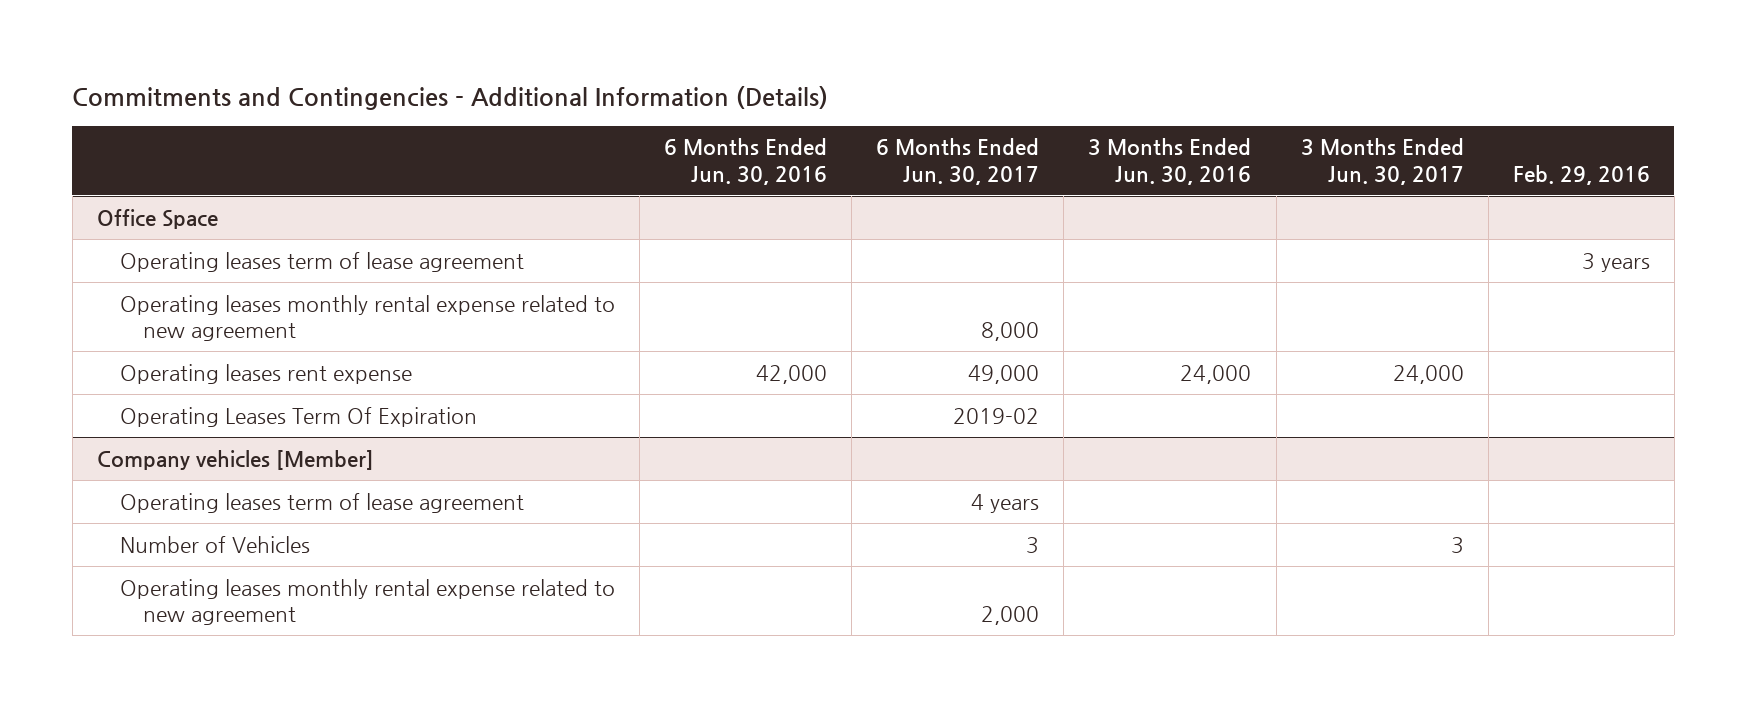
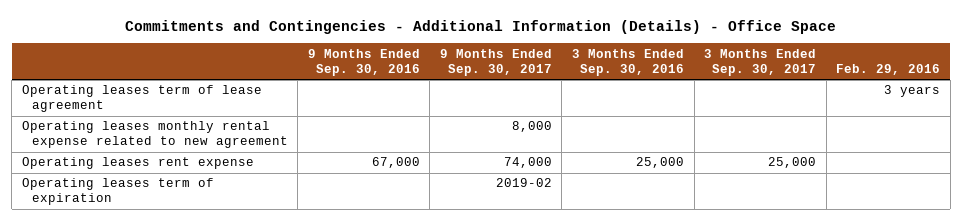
- Commitments and Contingencies - Additional Information (Details)
+ Commitments and Contingencies - Additional Information (Details) - Office Space
- | 6 Months Ended Jun. 30, 2016 | 6 Months Ended Jun. 30, 2017 | 3 Months Ended Jun. 30, 2016 | 3 Months Ended Jun. 30, 2017 | Feb. 29, 2016
+ | 9 Months Ended Sep. 30, 2016 | 9 Months Ended Sep. 30, 2017 | 3 Months Ended Sep. 30, 2016 | 3 Months Ended Sep. 30, 2017 | Feb. 29, 2016
- Office Space
- Operating Leases Term Of Expiration | | 2019-02 | | |
- Company vehicles [Member]
- Operating leases term of lease agreement | | 4 years | | |
- Number of Vehicles | | 3 | | 3 |
- Operating leases monthly rental expense related to new agreement | | 2,000 | | |
+ Operating leases term of expiration | | 2019-02 | | |

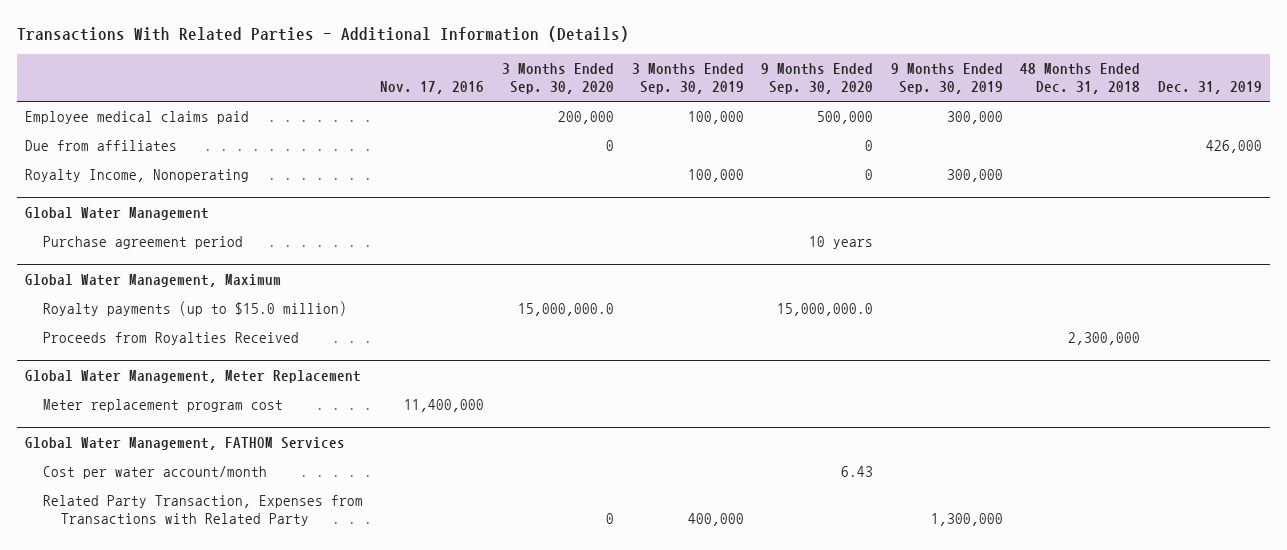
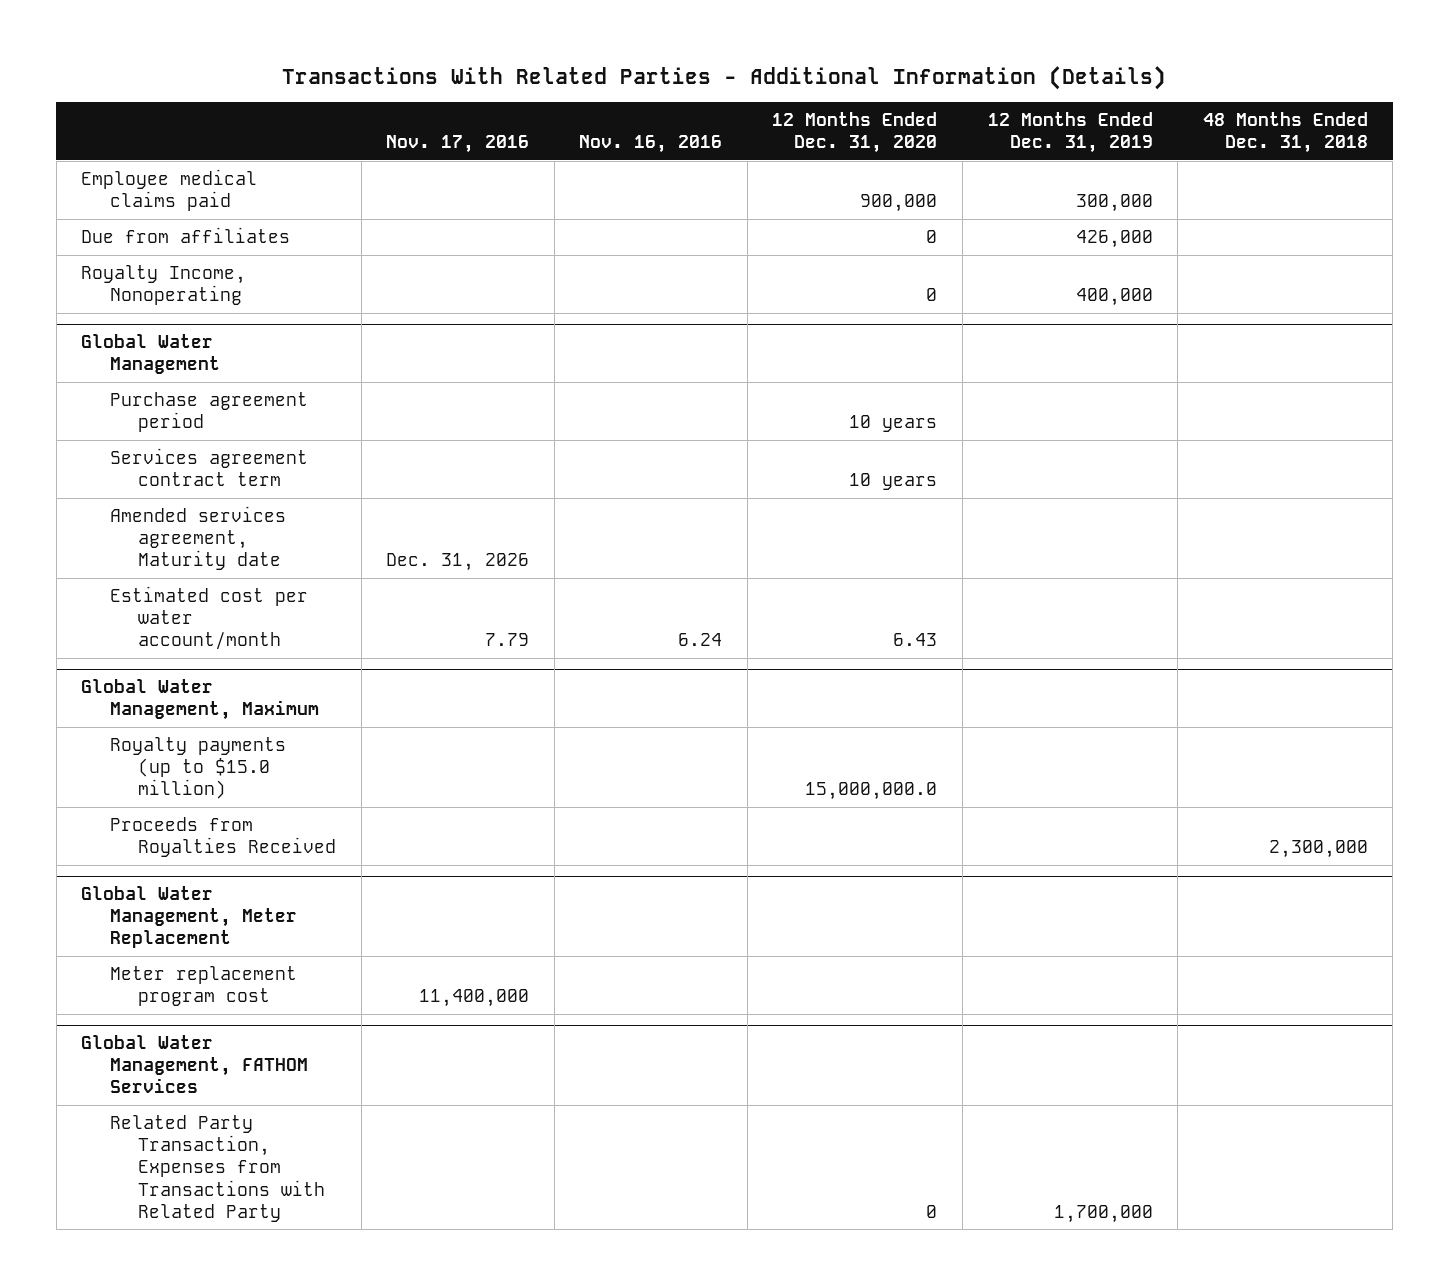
- | Nov. 17, 2016 | 3 Months Ended Sep. 30, 2020 | 3 Months Ended Sep. 30, 2019 | 9 Months Ended Sep. 30, 2020 | 9 Months Ended Sep. 30, 2019 | 48 Months Ended Dec. 31, 2018 | Dec. 31, 2019
+ | Nov. 17, 2016 | Nov. 16, 2016 | 12 Months Ended Dec. 31, 2020 | 12 Months Ended Dec. 31, 2019 | 48 Months Ended Dec. 31, 2018
@ Global Water Management
+ Services agreement contract term | | | 10 years | |
+ Amended services agreement, Maturity date | Dec. 31, 2026 | | | |
+ Estimated cost per water account/month | 7.79 | 6.24 | 6.43 | |
@ Global Water Management, FATHOM Services
- Cost per water account/month | | | | 6.43 | | |

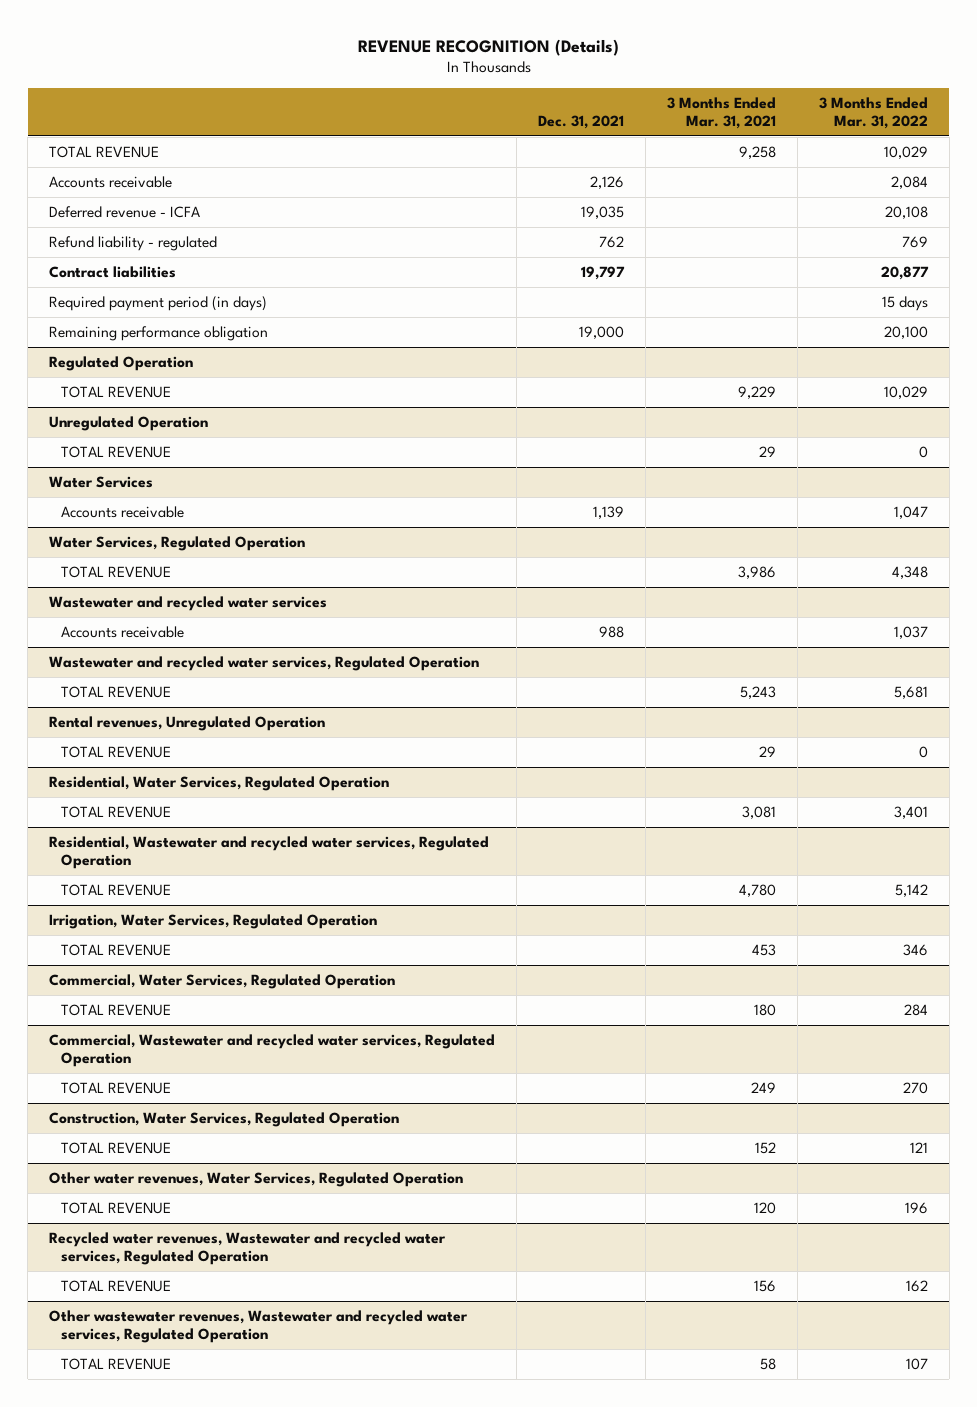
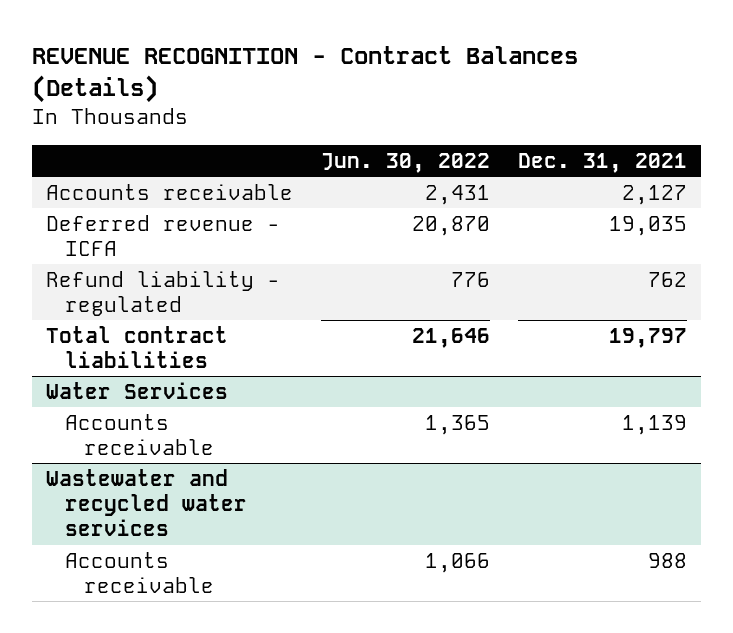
- REVENUE RECOGNITION (Details)
+ REVENUE RECOGNITION - Contract Balances (Details)
- | Dec. 31, 2021 | 3 Months Ended Mar. 31, 2021 | 3 Months Ended Mar. 31, 2022
+ | Jun. 30, 2022 | Dec. 31, 2021
- TOTAL REVENUE | | 9,258 | 10,029
- Accounts receivable | 2,126 | | 2,084
+ Accounts receivable | 2,431 | 2,127
- Contract liabilities | 19,797 | | 20,877
- Required payment period (in days) | | | 15 days
- Remaining performance obligation | 19,000 | | 20,100
- Regulated Operation
- TOTAL REVENUE | | 9,229 | 10,029
- Unregulated Operation
- TOTAL REVENUE | | 29 | 0
+ Total contract liabilities | 21,646 | 19,797
- Water Services, Regulated Operation
- TOTAL REVENUE | | 3,986 | 4,348
- Wastewater and recycled water services, Regulated Operation
- TOTAL REVENUE | | 5,243 | 5,681
- Rental revenues, Unregulated Operation
- TOTAL REVENUE | | 29 | 0
- Residential, Water Services, Regulated Operation
- TOTAL REVENUE | | 3,081 | 3,401
- Residential, Wastewater and recycled water services, Regulated Operation
- TOTAL REVENUE | | 4,780 | 5,142
- Irrigation, Water Services, Regulated Operation
- TOTAL REVENUE | | 453 | 346
- Commercial, Water Services, Regulated Operation
- TOTAL REVENUE | | 180 | 284
- Commercial, Wastewater and recycled water services, Regulated Operation
- TOTAL REVENUE | | 249 | 270
- Construction, Water Services, Regulated Operation
- TOTAL REVENUE | | 152 | 121
- Other water revenues, Water Services, Regulated Operation
- TOTAL REVENUE | | 120 | 196
- Recycled water revenues, Wastewater and recycled water services, Regulated Operation
- TOTAL REVENUE | | 156 | 162
- Other wastewater revenues, Wastewater and recycled water services, Regulated Operation
- TOTAL REVENUE | | 58 | 107

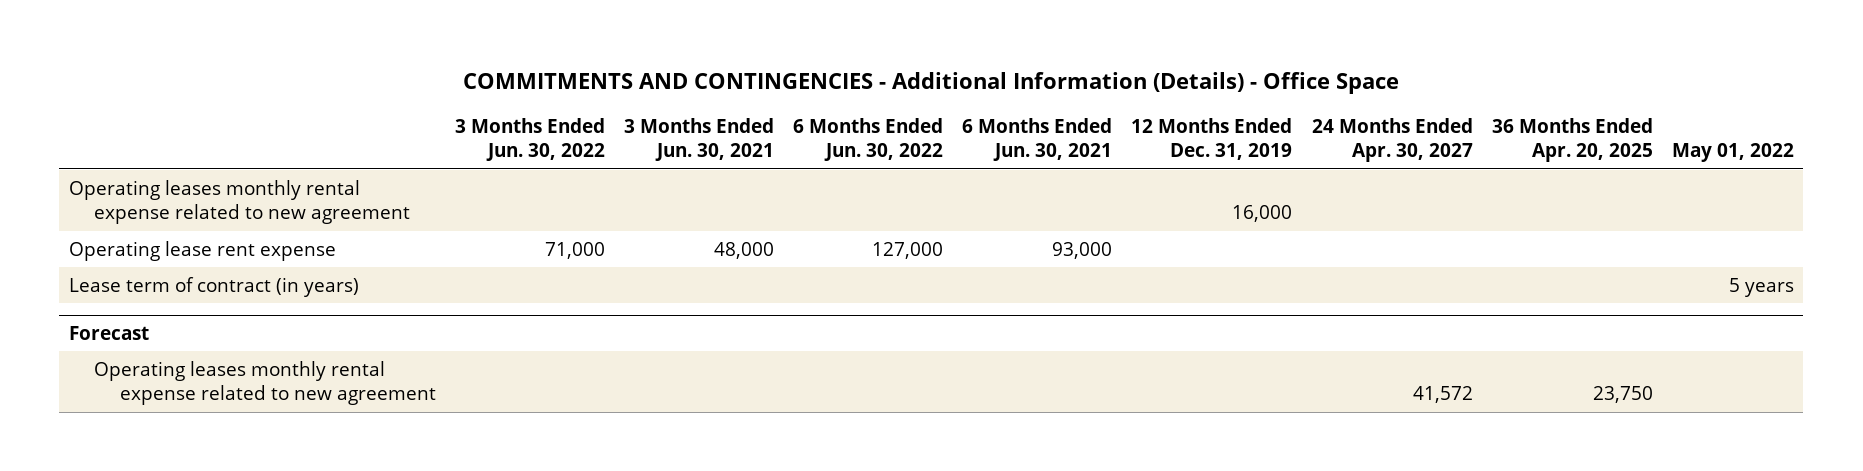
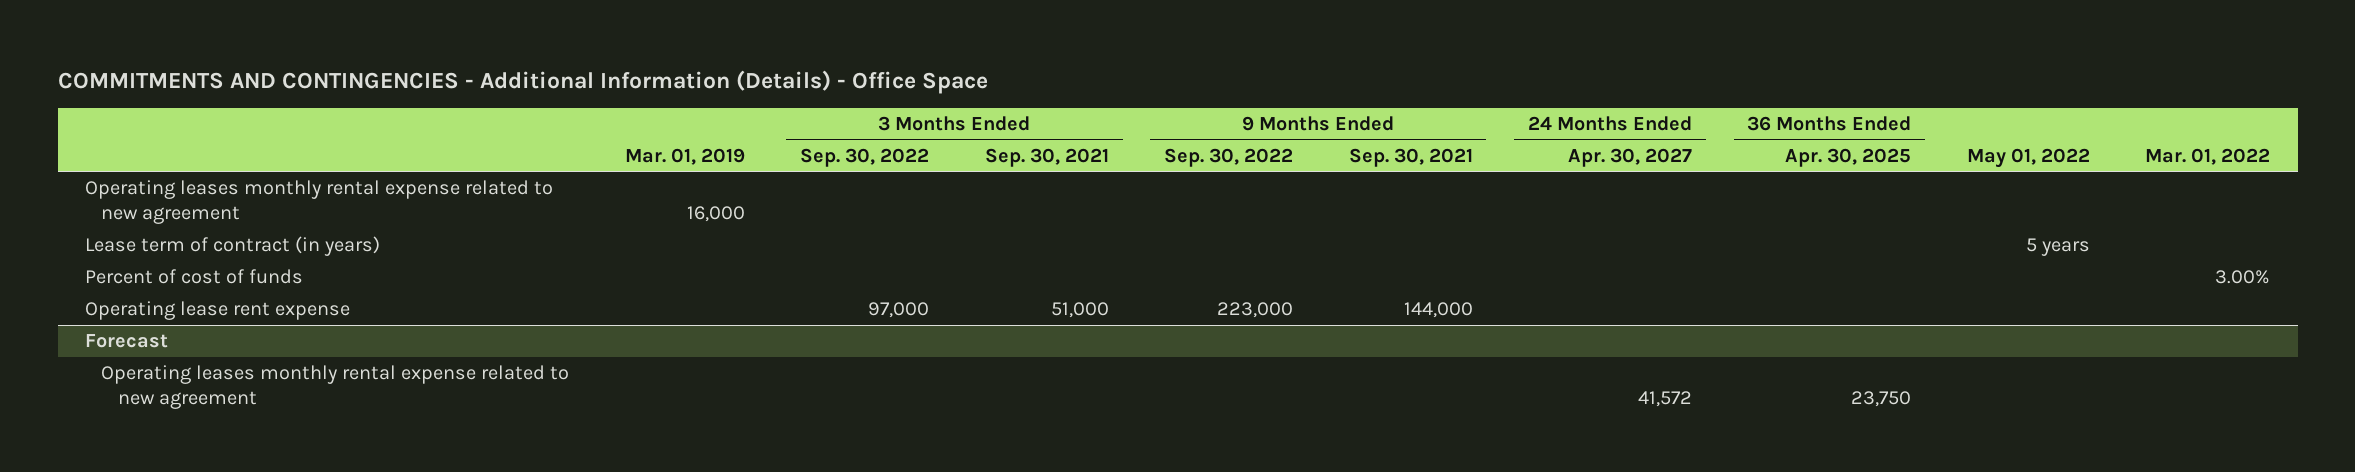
- | 3 Months Ended Jun. 30, 2022 | 3 Months Ended Jun. 30, 2021 | 6 Months Ended Jun. 30, 2022 | 6 Months Ended Jun. 30, 2021 | 12 Months Ended Dec. 31, 2019 | 24 Months Ended Apr. 30, 2027 | 36 Months Ended Apr. 20, 2025 | May 01, 2022
+ | Mar. 01, 2019 | 3 Months Ended Sep. 30, 2022 | 3 Months Ended Sep. 30, 2021 | 9 Months Ended Sep. 30, 2022 | 9 Months Ended Sep. 30, 2021 | 24 Months Ended Apr. 30, 2027 | 36 Months Ended Apr. 30, 2025 | May 01, 2022 | Mar. 01, 2022
+ Percent of cost of funds | | | | | | | | | 3.00%
moved down: Operating lease rent expense | | 97,000 | 51,000 | 223,000 | 144,000 | | | |

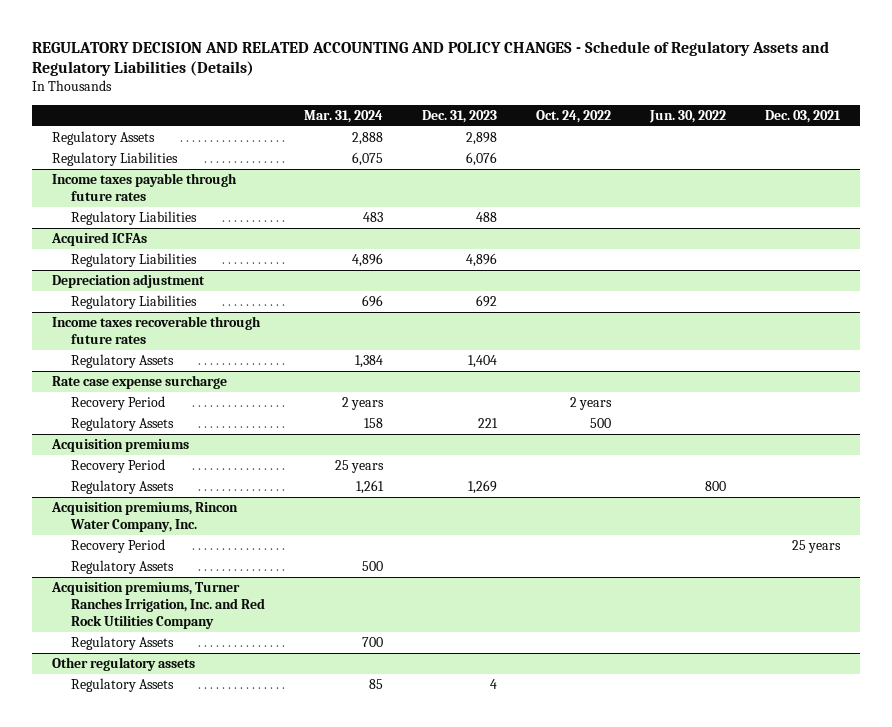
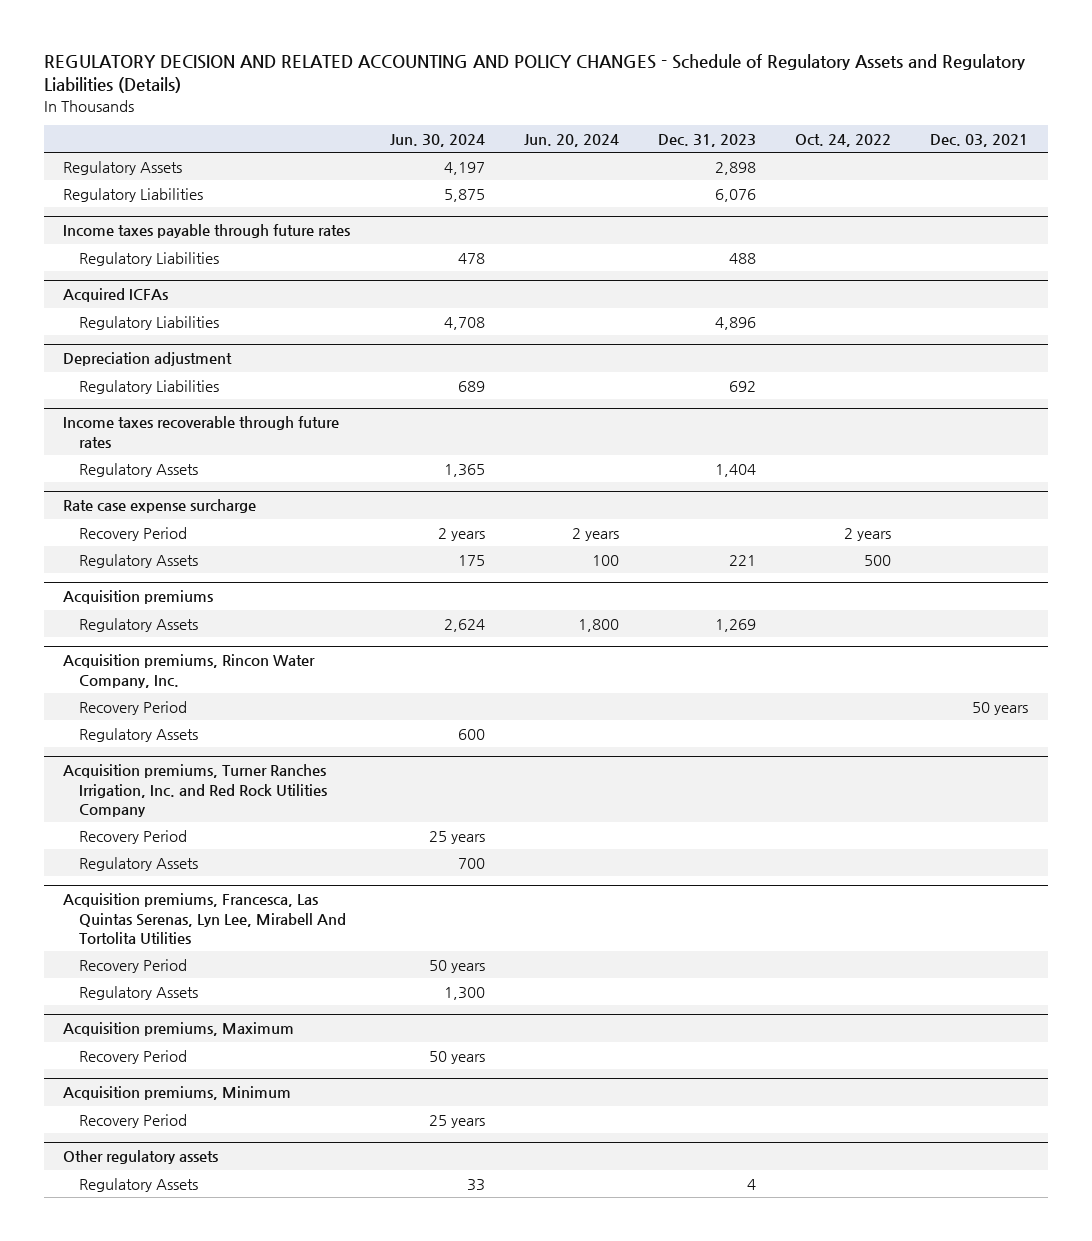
- | Mar. 31, 2024 | Dec. 31, 2023 | Oct. 24, 2022 | Jun. 30, 2022 | Dec. 03, 2021
+ | Jun. 30, 2024 | Jun. 20, 2024 | Dec. 31, 2023 | Oct. 24, 2022 | Dec. 03, 2021
@ Acquisition premiums
- Recovery Period | 25 years | | | |
@ Acquisition premiums, Rincon Water Company, Inc.
- Recovery Period | | | | | 25 years
+ Recovery Period | | | | | 50 years
@ Acquisition premiums, Turner Ranches Irrigation, Inc. and Red Rock Utilities Company
+ Recovery Period | 25 years | | | |
+ Acquisition premiums, Francesca, Las Quintas Serenas, Lyn Lee, Mirabell And Tortolita Utilities
+ Recovery Period | 50 years | | | |
+ Regulatory Assets | 1,300 | | | |
+ Acquisition premiums, Maximum
+ Recovery Period | 50 years | | | |
+ Acquisition premiums, Minimum
+ Recovery Period | 25 years | | | |

